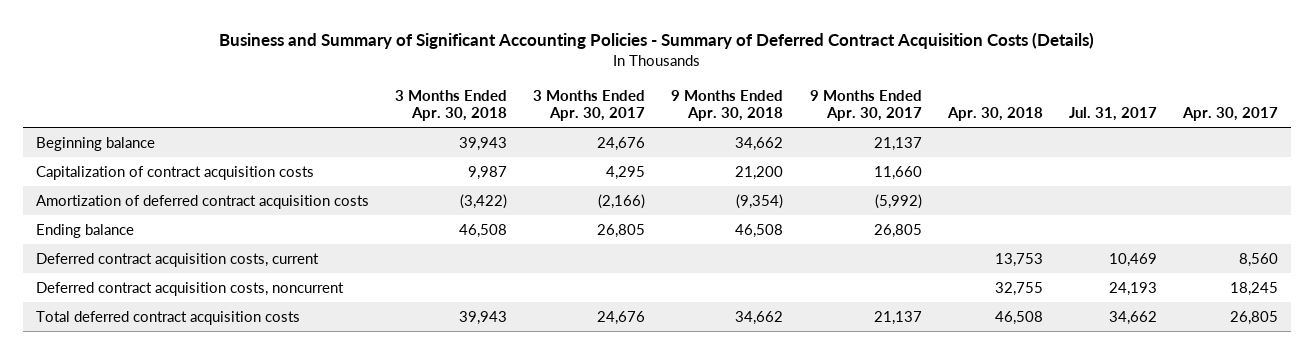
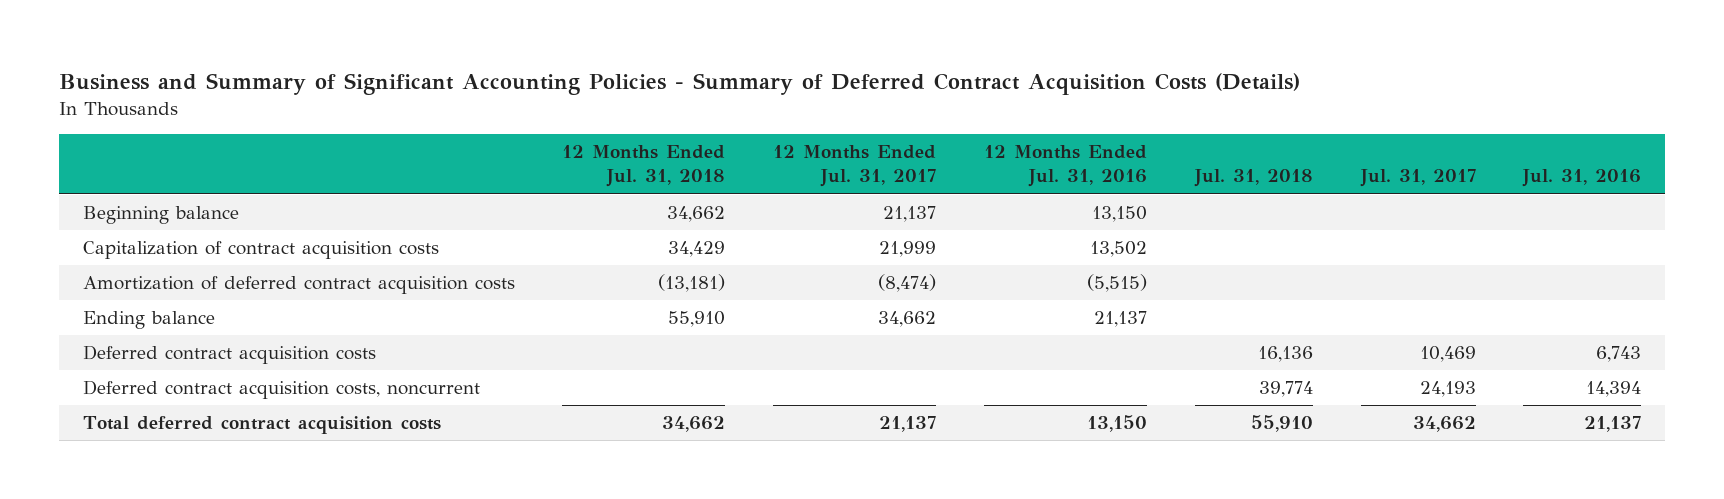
- | 3 Months Ended Apr. 30, 2018 | 3 Months Ended Apr. 30, 2017 | 9 Months Ended Apr. 30, 2018 | 9 Months Ended Apr. 30, 2017 | Apr. 30, 2018 | Jul. 31, 2017 | Apr. 30, 2017
+ | 12 Months Ended Jul. 31, 2018 | 12 Months Ended Jul. 31, 2017 | 12 Months Ended Jul. 31, 2016 | Jul. 31, 2018 | Jul. 31, 2017 | Jul. 31, 2016
- Deferred contract acquisition costs, current | | | | | 13,753 | 10,469 | 8,560
+ Deferred contract acquisition costs | | | | 16,136 | 10,469 | 6,743

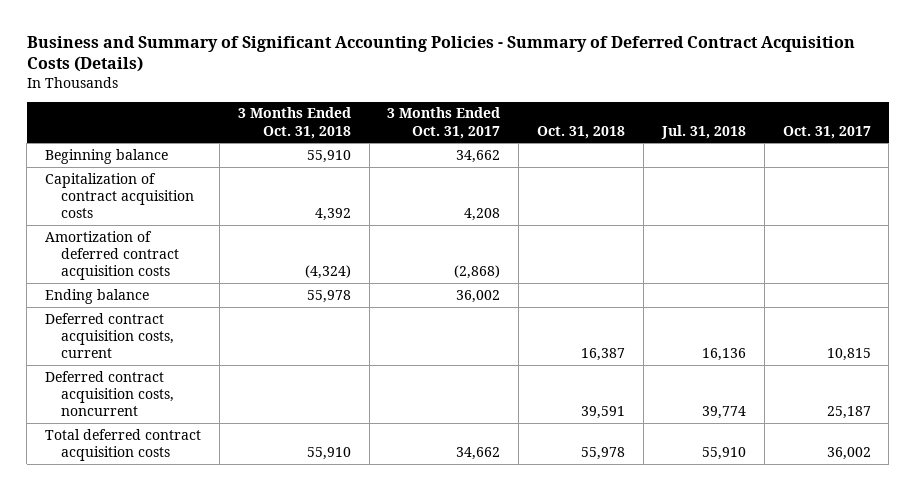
- | 12 Months Ended Jul. 31, 2018 | 12 Months Ended Jul. 31, 2017 | 12 Months Ended Jul. 31, 2016 | Jul. 31, 2018 | Jul. 31, 2017 | Jul. 31, 2016
+ | 3 Months Ended Oct. 31, 2018 | 3 Months Ended Oct. 31, 2017 | Oct. 31, 2018 | Jul. 31, 2018 | Oct. 31, 2017
- Deferred contract acquisition costs | | | | 16,136 | 10,469 | 6,743
+ Deferred contract acquisition costs, current | | | 16,387 | 16,136 | 10,815

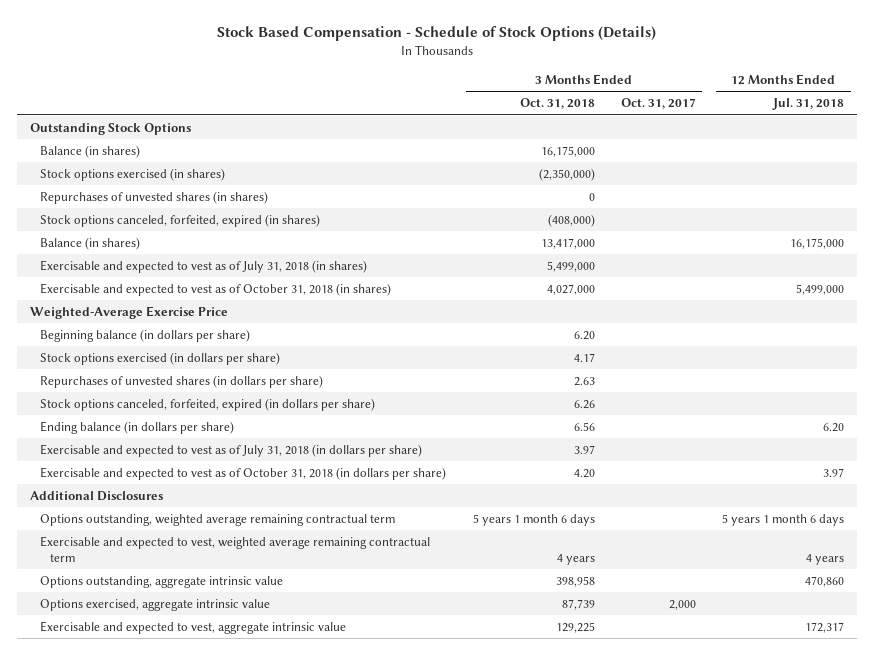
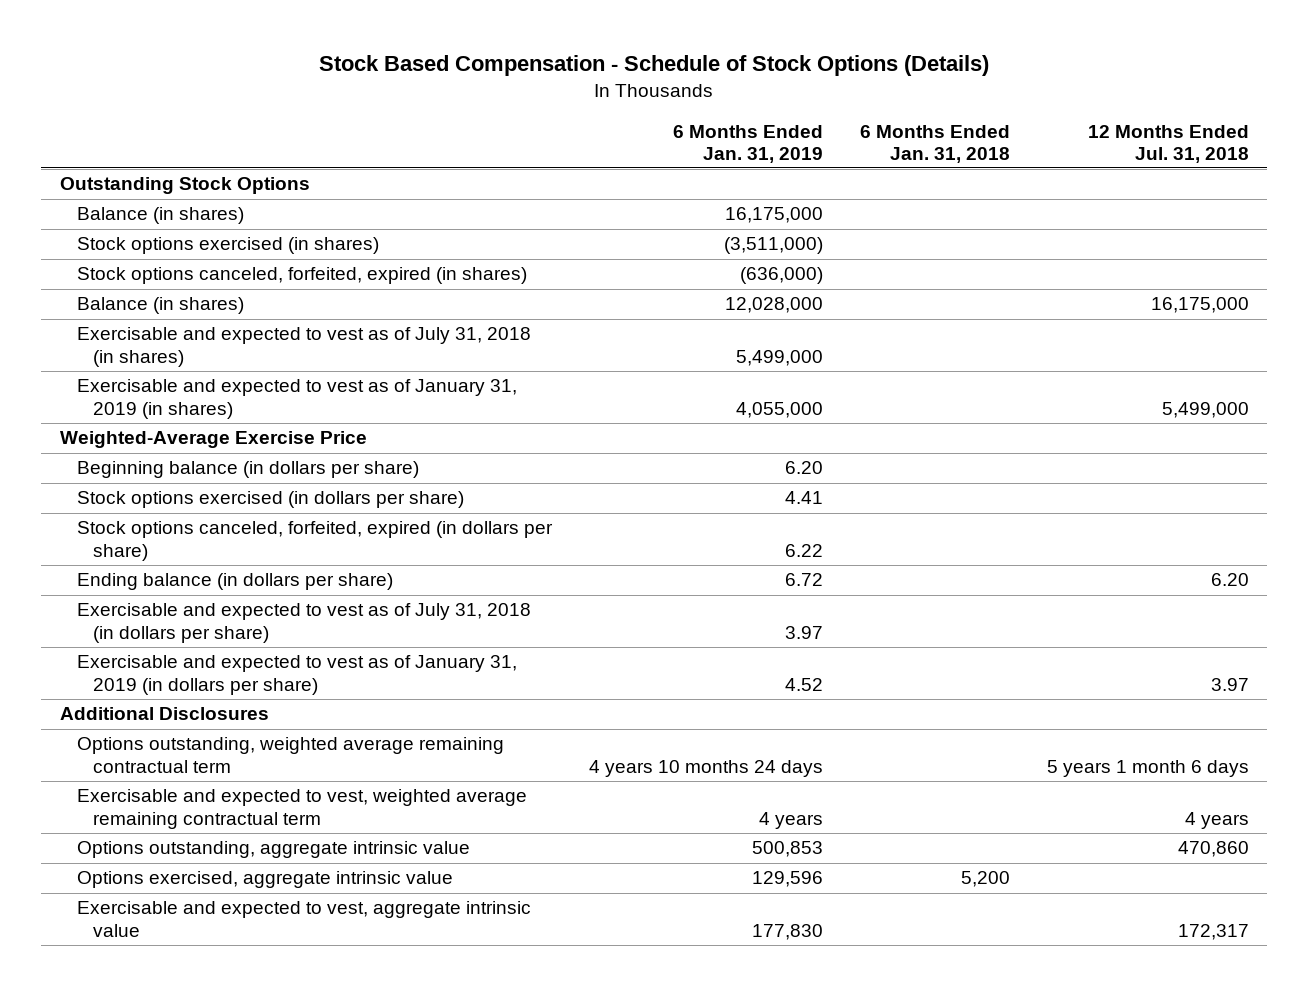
- | 3 Months Ended Oct. 31, 2018 | 3 Months Ended Oct. 31, 2017 | 12 Months Ended Jul. 31, 2018
+ | 6 Months Ended Jan. 31, 2019 | 6 Months Ended Jan. 31, 2018 | 12 Months Ended Jul. 31, 2018
- Repurchases of unvested shares (in shares) | 0 | |
- Exercisable and expected to vest as of October 31, 2018 (in shares) | 4,027,000 | | 5,499,000
+ Exercisable and expected to vest as of January 31, 2019 (in shares) | 4,055,000 | | 5,499,000
- Repurchases of unvested shares (in dollars per share) | 2.63 | |
- Exercisable and expected to vest as of October 31, 2018 (in dollars per share) | 4.20 | | 3.97
+ Exercisable and expected to vest as of January 31, 2019 (in dollars per share) | 4.52 | | 3.97

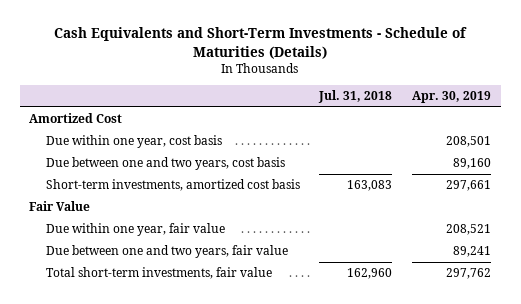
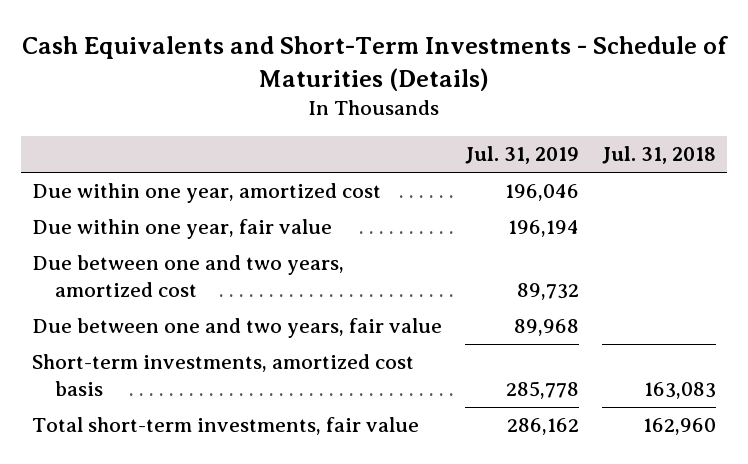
- | Jul. 31, 2018 | Apr. 30, 2019
+ | Jul. 31, 2019 | Jul. 31, 2018
- Amortized Cost
- Due within one year, cost basis | | 208,501
- Due between one and two years, cost basis | | 89,160
- Fair Value
+ Due within one year, amortized cost | 196,046 |
+ Due between one and two years, amortized cost | 89,732 |
moved down: Short-term investments, amortized cost basis | 285,778 | 163,083

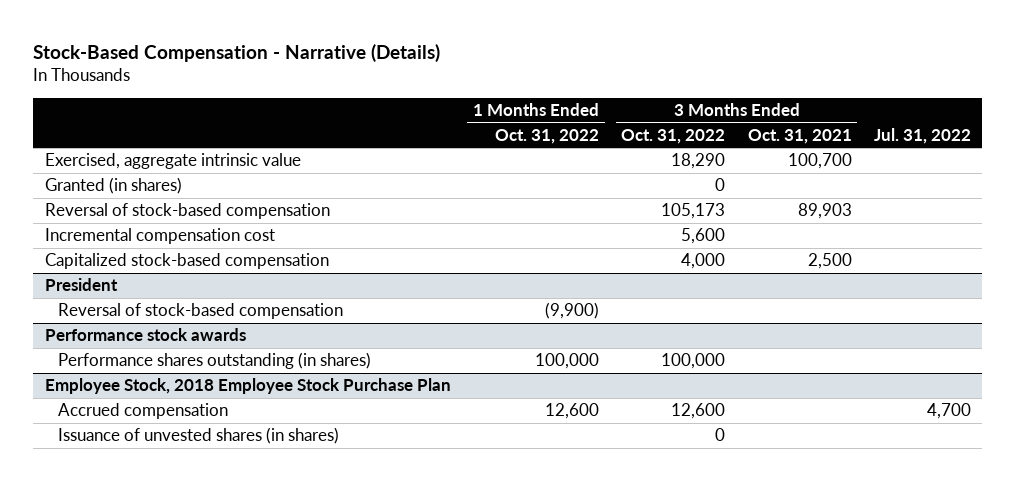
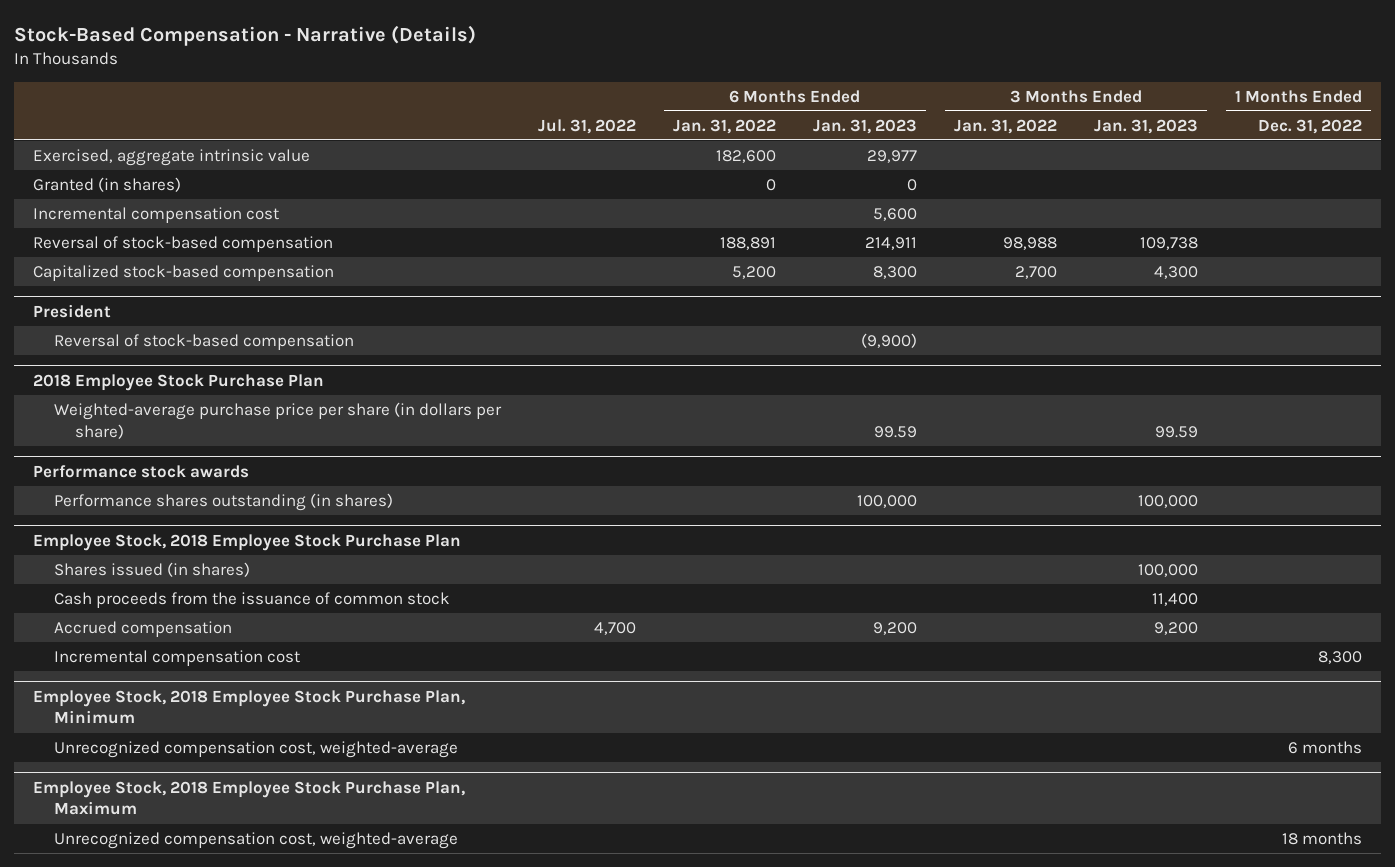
- | 1 Months Ended Oct. 31, 2022 | 3 Months Ended Oct. 31, 2022 | 3 Months Ended Oct. 31, 2021 | Jul. 31, 2022
+ | Jul. 31, 2022 | 6 Months Ended Jan. 31, 2022 | 6 Months Ended Jan. 31, 2023 | 3 Months Ended Jan. 31, 2022 | 3 Months Ended Jan. 31, 2023 | 1 Months Ended Dec. 31, 2022
moved down: Reversal of stock-based compensation | | 188,891 | 214,911 | 98,988 | 109,738 |
+ 2018 Employee Stock Purchase Plan
+ Weighted-average purchase price per share (in dollars per share) | | | 99.59 | | 99.59 |
@ Employee Stock, 2018 Employee Stock Purchase Plan
+ Shares issued (in shares) | | | | | 100,000 |
+ Cash proceeds from the issuance of common stock | | | | | 11,400 |
- Issuance of unvested shares (in shares) | | 0 | |
+ Incremental compensation cost | | | | | | 8,300
+ Employee Stock, 2018 Employee Stock Purchase Plan, Minimum
+ Unrecognized compensation cost, weighted-average | | | | | | 6 months
+ Employee Stock, 2018 Employee Stock Purchase Plan, Maximum
+ Unrecognized compensation cost, weighted-average | | | | | | 18 months

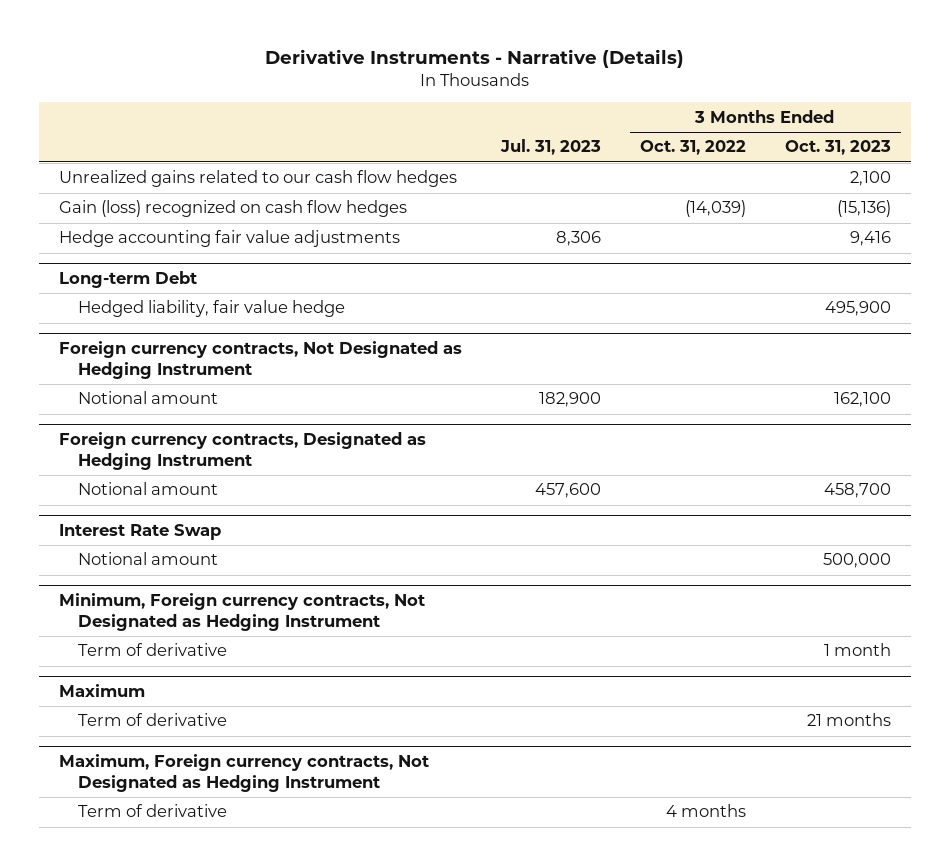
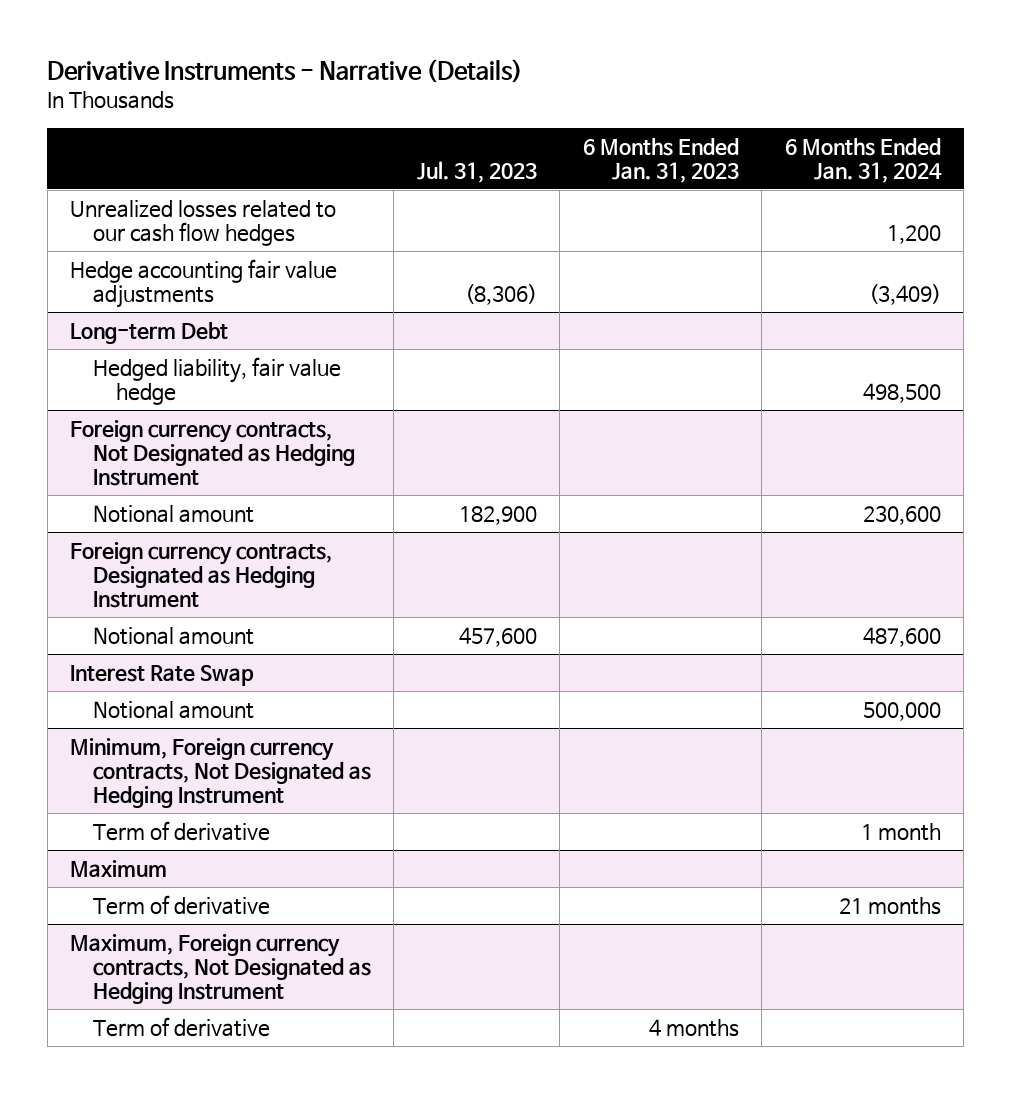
- | Jul. 31, 2023 | 3 Months Ended Oct. 31, 2022 | 3 Months Ended Oct. 31, 2023
+ | Jul. 31, 2023 | 6 Months Ended Jan. 31, 2023 | 6 Months Ended Jan. 31, 2024
- Unrealized gains related to our cash flow hedges | | | 2,100
- Gain (loss) recognized on cash flow hedges | | (14,039) | (15,136)
- Hedge accounting fair value adjustments | 8,306 | | 9,416
+ Unrealized losses related to our cash flow hedges | | | 1,200
+ Hedge accounting fair value adjustments | (8,306) | | (3,409)

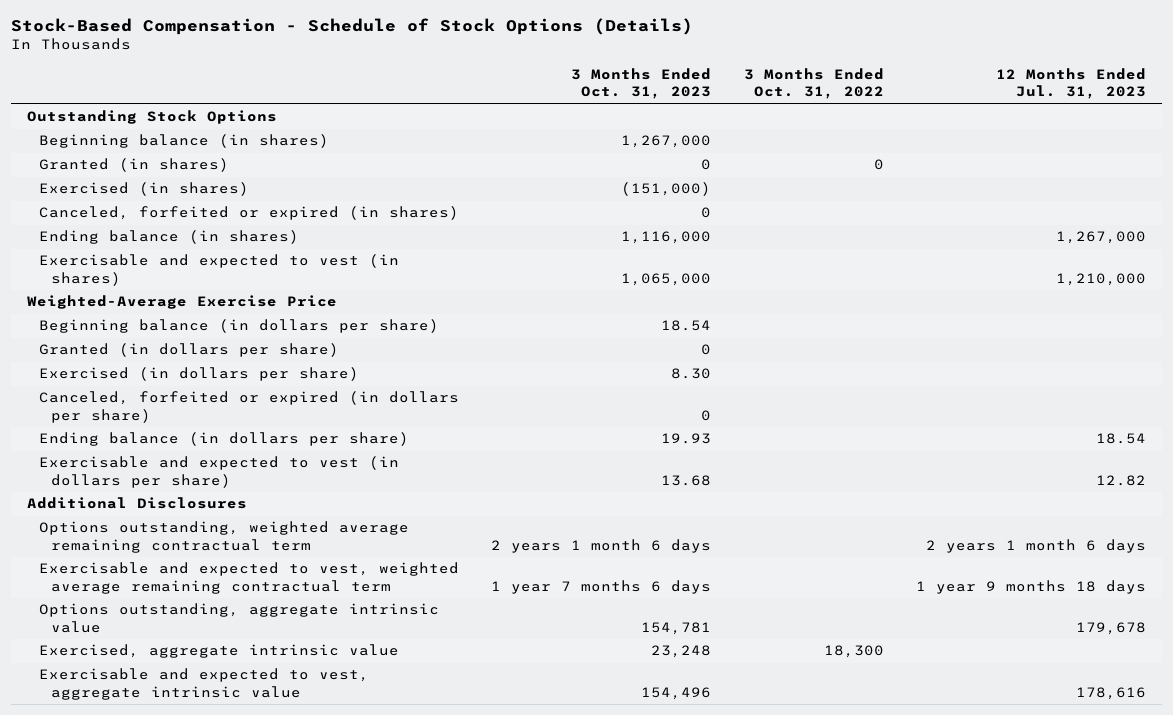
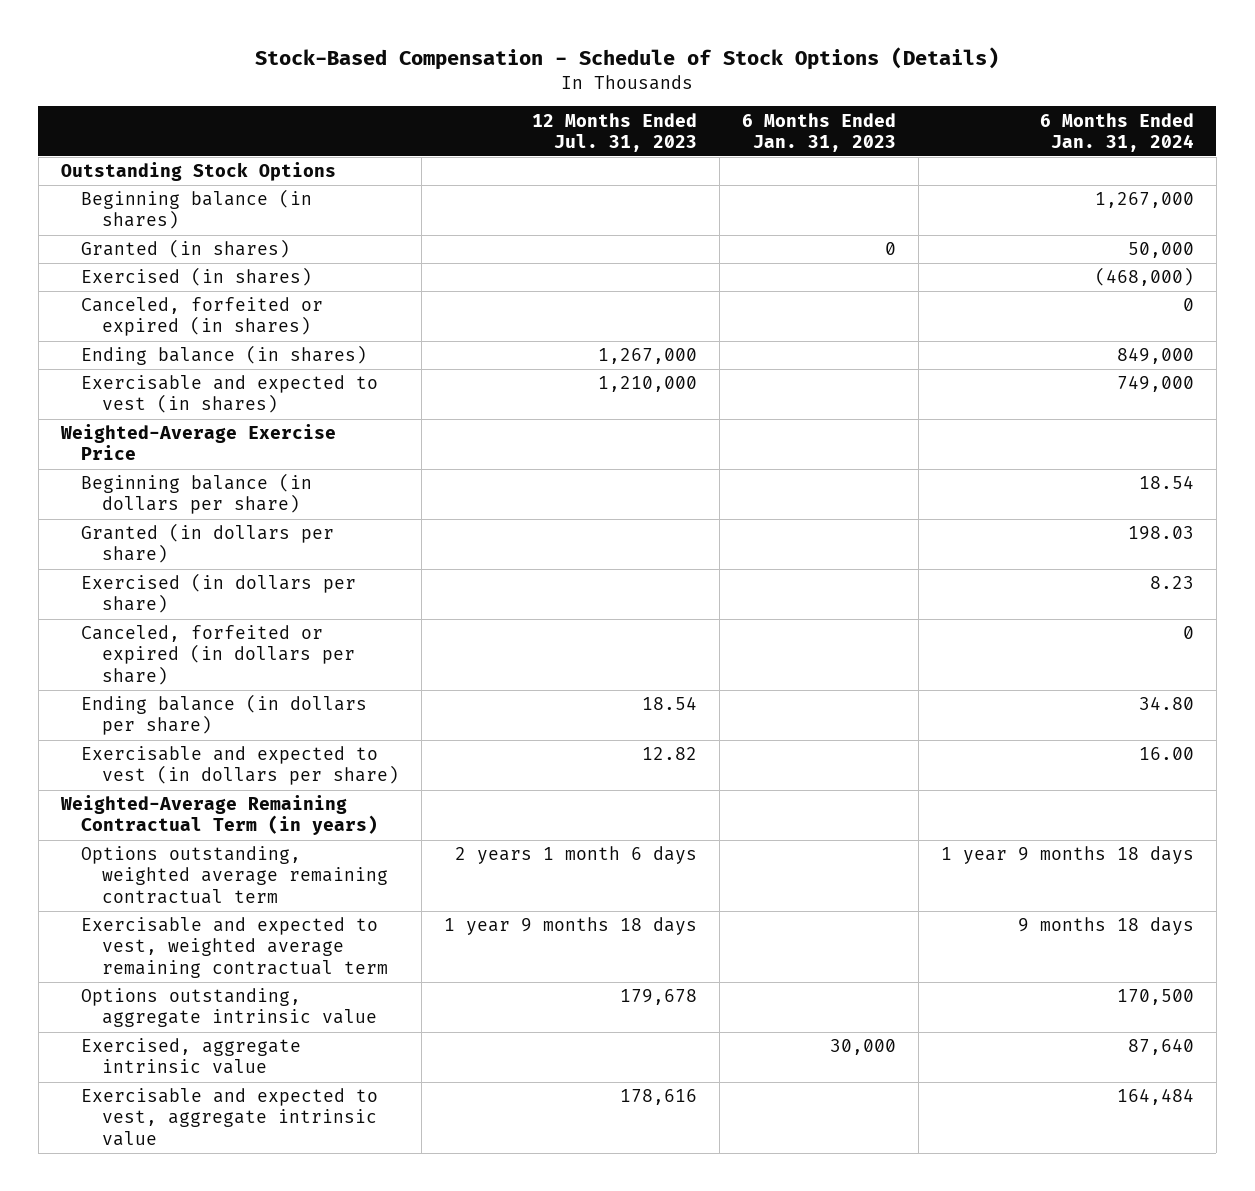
- | 3 Months Ended Oct. 31, 2023 | 3 Months Ended Oct. 31, 2022 | 12 Months Ended Jul. 31, 2023
+ | 12 Months Ended Jul. 31, 2023 | 6 Months Ended Jan. 31, 2023 | 6 Months Ended Jan. 31, 2024
- Additional Disclosures
+ Weighted-Average Remaining Contractual Term (in years)

